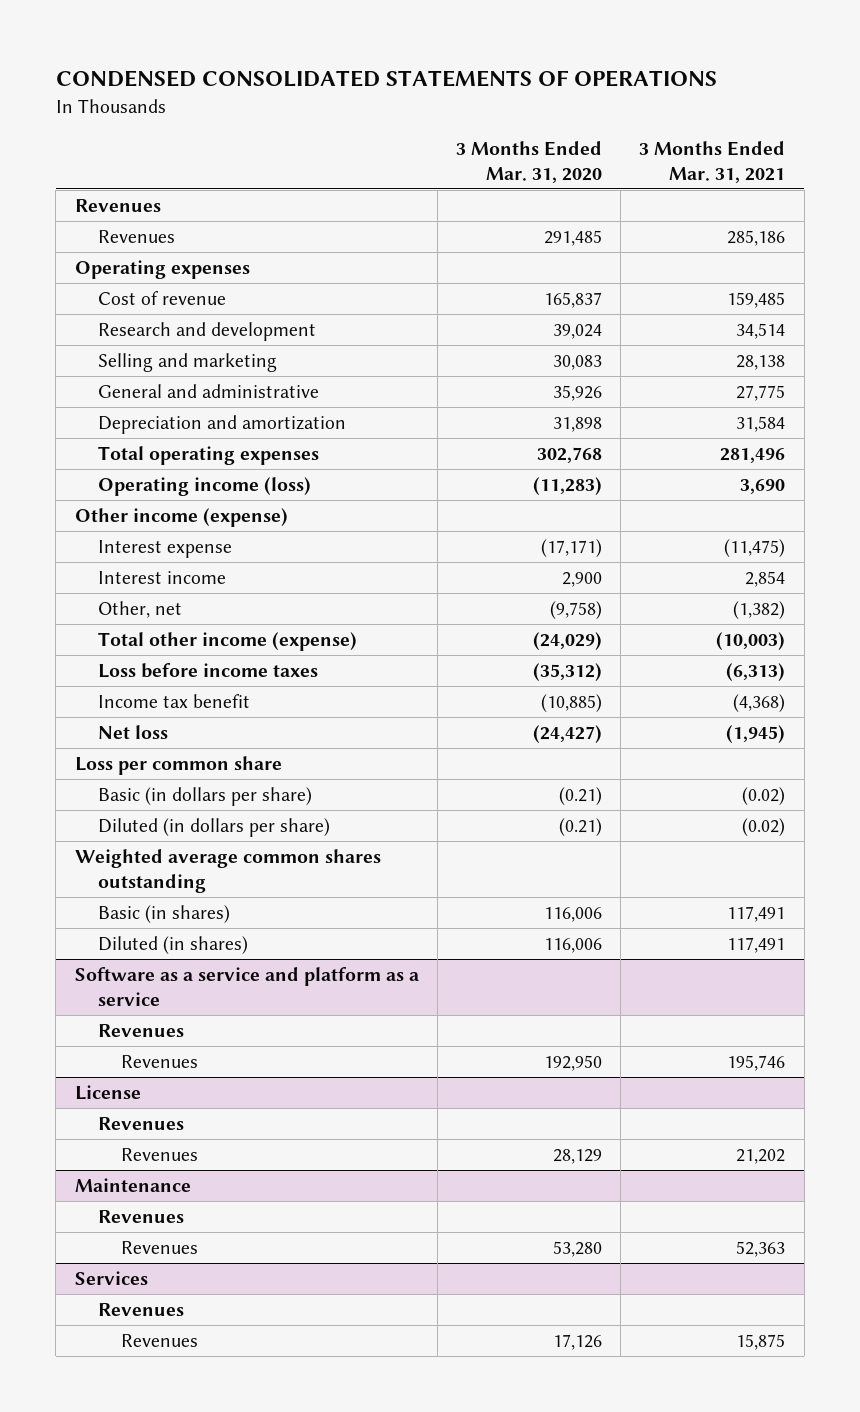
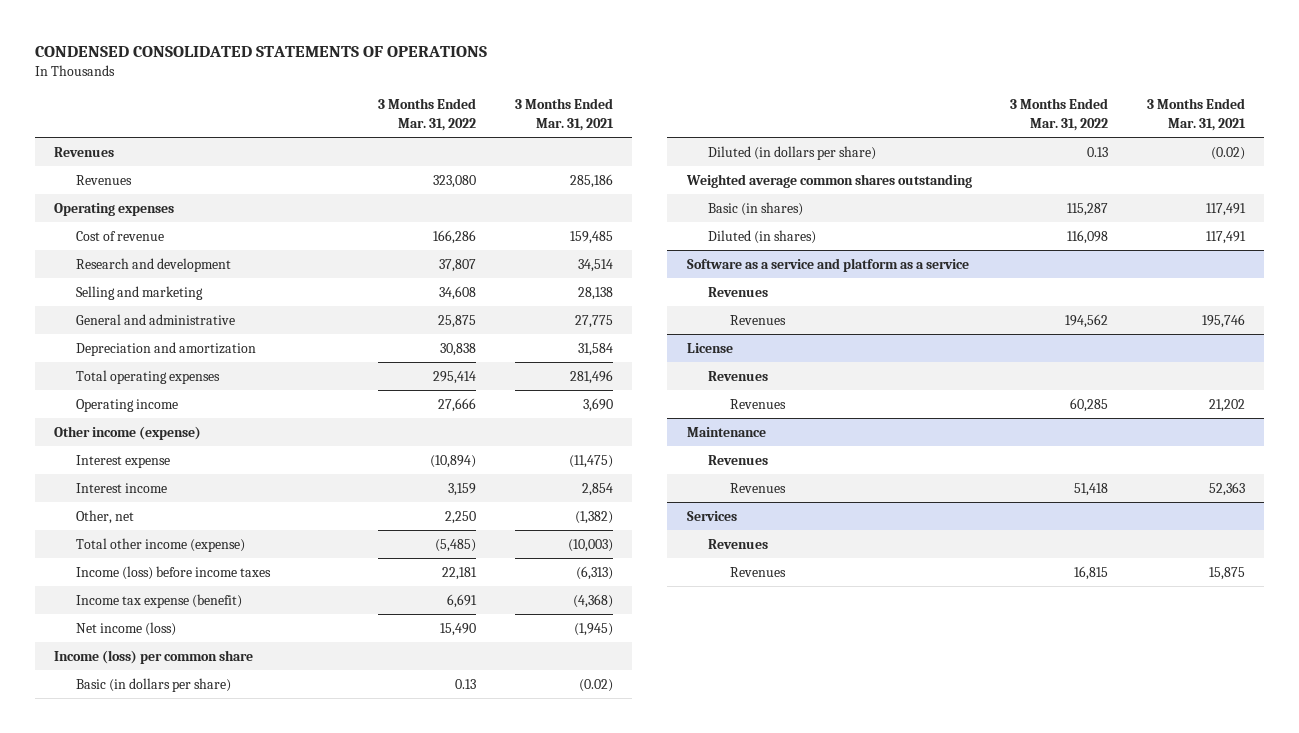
- | 3 Months Ended Mar. 31, 2020 | 3 Months Ended Mar. 31, 2021
+ | 3 Months Ended Mar. 31, 2022 | 3 Months Ended Mar. 31, 2021
- Operating income (loss) | (11,283) | 3,690
+ Operating income | 27,666 | 3,690
- Loss before income taxes | (35,312) | (6,313)
- Income tax benefit | (10,885) | (4,368)
- Net loss | (24,427) | (1,945)
- Loss per common share
+ Income (loss) before income taxes | 22,181 | (6,313)
+ Income tax expense (benefit) | 6,691 | (4,368)
+ Net income (loss) | 15,490 | (1,945)
+ Income (loss) per common share

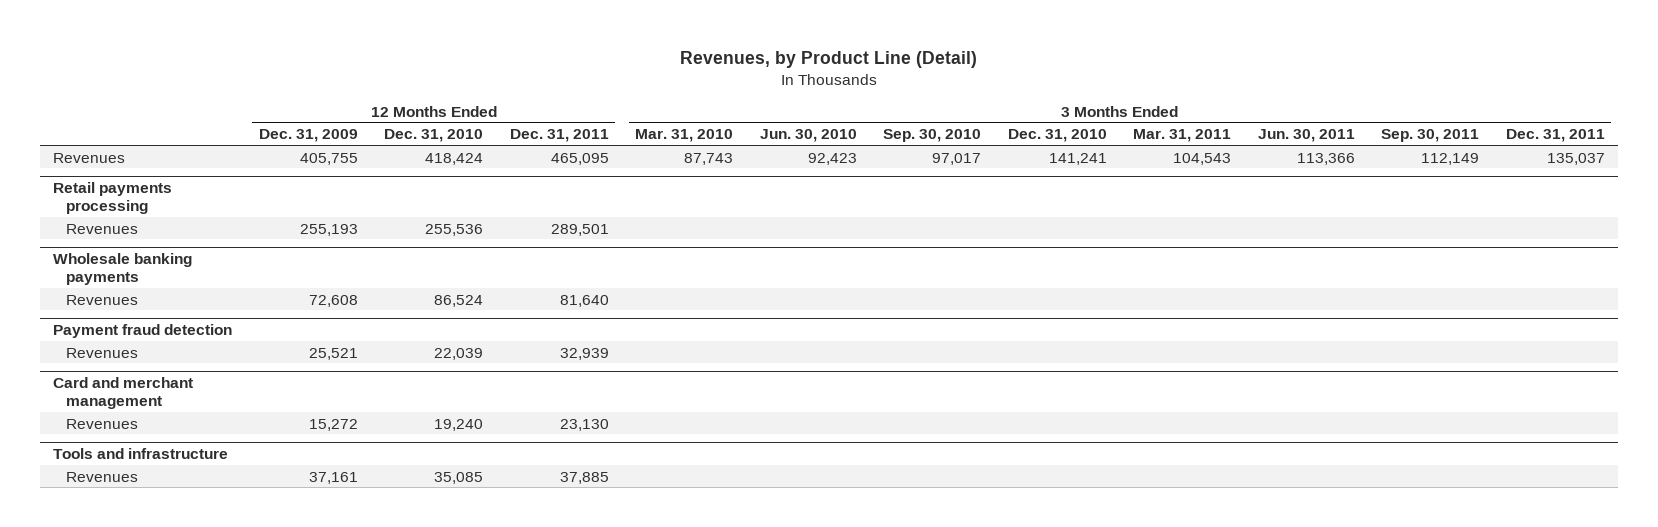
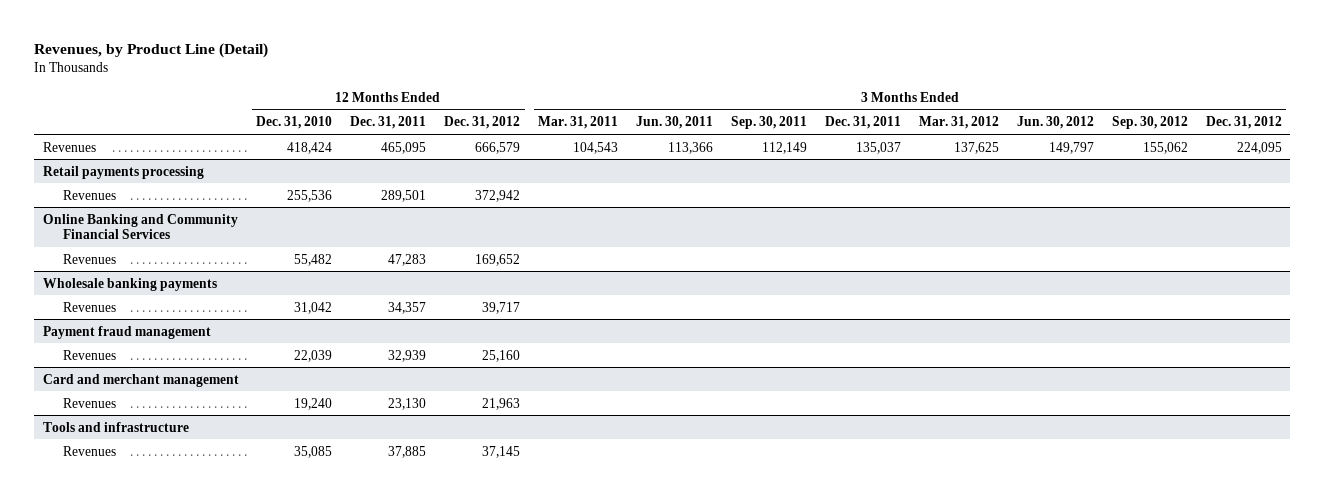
- | 12 Months Ended Dec. 31, 2009 | 12 Months Ended Dec. 31, 2010 | 12 Months Ended Dec. 31, 2011 | 3 Months Ended Mar. 31, 2010 | 3 Months Ended Jun. 30, 2010 | 3 Months Ended Sep. 30, 2010 | 3 Months Ended Dec. 31, 2010 | 3 Months Ended Mar. 31, 2011 | 3 Months Ended Jun. 30, 2011 | 3 Months Ended Sep. 30, 2011 | 3 Months Ended Dec. 31, 2011
+ | 12 Months Ended Dec. 31, 2010 | 12 Months Ended Dec. 31, 2011 | 12 Months Ended Dec. 31, 2012 | 3 Months Ended Mar. 31, 2011 | 3 Months Ended Jun. 30, 2011 | 3 Months Ended Sep. 30, 2011 | 3 Months Ended Dec. 31, 2011 | 3 Months Ended Mar. 31, 2012 | 3 Months Ended Jun. 30, 2012 | 3 Months Ended Sep. 30, 2012 | 3 Months Ended Dec. 31, 2012
+ Online Banking and Community Financial Services
+ Revenues | 55,482 | 47,283 | 169,652 | | | | | | | |
@ Wholesale banking payments
- Revenues | 72,608 | 86,524 | 81,640 | | | | | | | |
- Payment fraud detection
@ Wholesale banking payments
+ Revenues | 31,042 | 34,357 | 39,717 | | | | | | | |
+ Payment fraud management

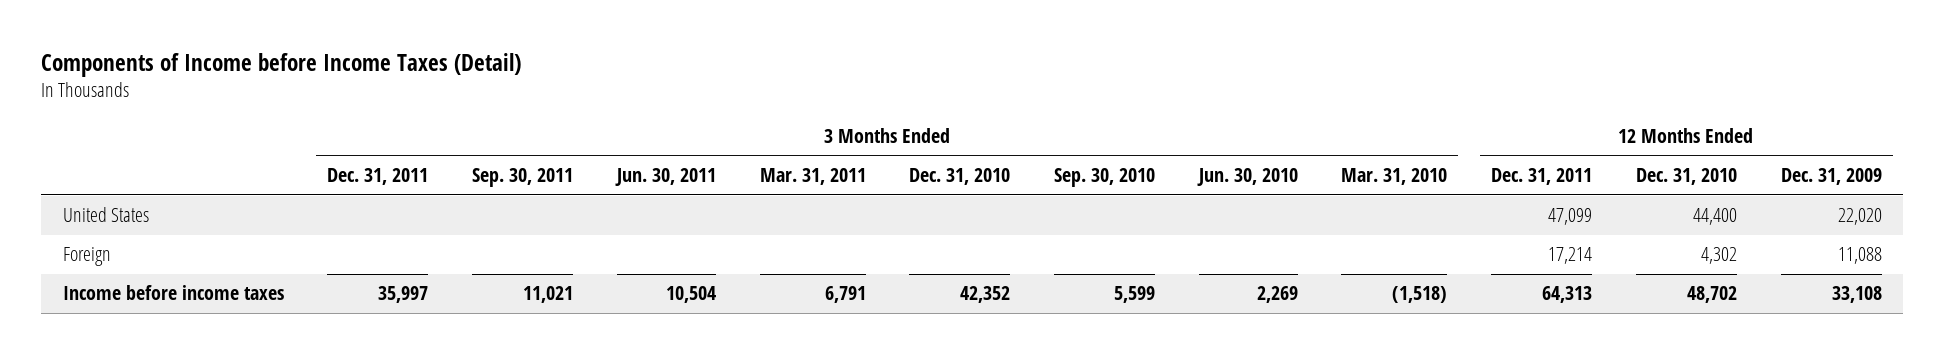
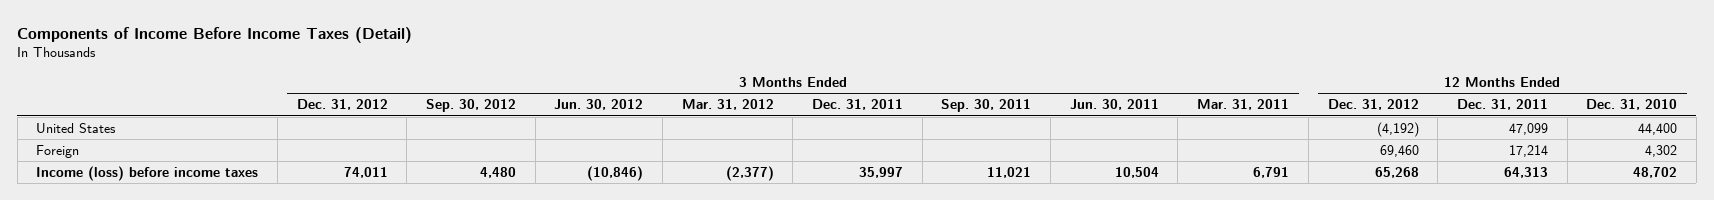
- Components of Income before Income Taxes (Detail)
+ Components of Income Before Income Taxes (Detail)
- | 3 Months Ended Dec. 31, 2011 | 3 Months Ended Sep. 30, 2011 | 3 Months Ended Jun. 30, 2011 | 3 Months Ended Mar. 31, 2011 | 3 Months Ended Dec. 31, 2010 | 3 Months Ended Sep. 30, 2010 | 3 Months Ended Jun. 30, 2010 | 3 Months Ended Mar. 31, 2010 | 12 Months Ended Dec. 31, 2011 | 12 Months Ended Dec. 31, 2010 | 12 Months Ended Dec. 31, 2009
+ | 3 Months Ended Dec. 31, 2012 | 3 Months Ended Sep. 30, 2012 | 3 Months Ended Jun. 30, 2012 | 3 Months Ended Mar. 31, 2012 | 3 Months Ended Dec. 31, 2011 | 3 Months Ended Sep. 30, 2011 | 3 Months Ended Jun. 30, 2011 | 3 Months Ended Mar. 31, 2011 | 12 Months Ended Dec. 31, 2012 | 12 Months Ended Dec. 31, 2011 | 12 Months Ended Dec. 31, 2010
- Income before income taxes | 35,997 | 11,021 | 10,504 | 6,791 | 42,352 | 5,599 | 2,269 | (1,518) | 64,313 | 48,702 | 33,108
+ Income (loss) before income taxes | 74,011 | 4,480 | (10,846) | (2,377) | 35,997 | 11,021 | 10,504 | 6,791 | 65,268 | 64,313 | 48,702

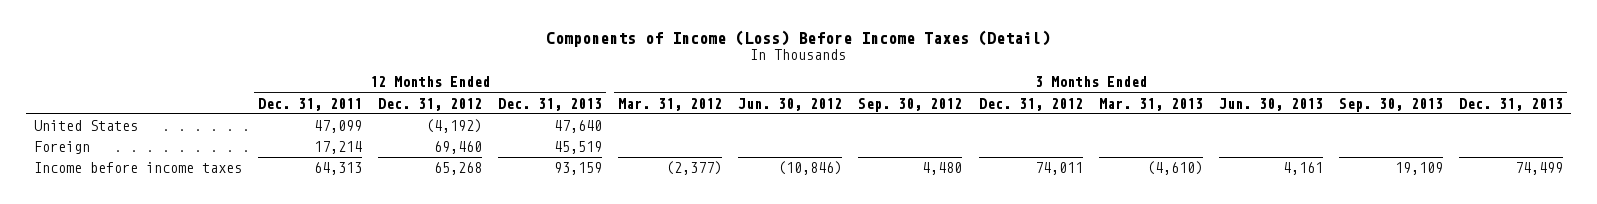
- Components of Income Before Income Taxes (Detail)
+ Components of Income (Loss) Before Income Taxes (Detail)
- | 3 Months Ended Dec. 31, 2012 | 3 Months Ended Sep. 30, 2012 | 3 Months Ended Jun. 30, 2012 | 3 Months Ended Mar. 31, 2012 | 3 Months Ended Dec. 31, 2011 | 3 Months Ended Sep. 30, 2011 | 3 Months Ended Jun. 30, 2011 | 3 Months Ended Mar. 31, 2011 | 12 Months Ended Dec. 31, 2012 | 12 Months Ended Dec. 31, 2011 | 12 Months Ended Dec. 31, 2010
+ | 12 Months Ended Dec. 31, 2011 | 12 Months Ended Dec. 31, 2012 | 12 Months Ended Dec. 31, 2013 | 3 Months Ended Mar. 31, 2012 | 3 Months Ended Jun. 30, 2012 | 3 Months Ended Sep. 30, 2012 | 3 Months Ended Dec. 31, 2012 | 3 Months Ended Mar. 31, 2013 | 3 Months Ended Jun. 30, 2013 | 3 Months Ended Sep. 30, 2013 | 3 Months Ended Dec. 31, 2013
- Income (loss) before income taxes | 74,011 | 4,480 | (10,846) | (2,377) | 35,997 | 11,021 | 10,504 | 6,791 | 65,268 | 64,313 | 48,702
+ Income before income taxes | 64,313 | 65,268 | 93,159 | (2,377) | (10,846) | 4,480 | 74,011 | (4,610) | 4,161 | 19,109 | 74,499

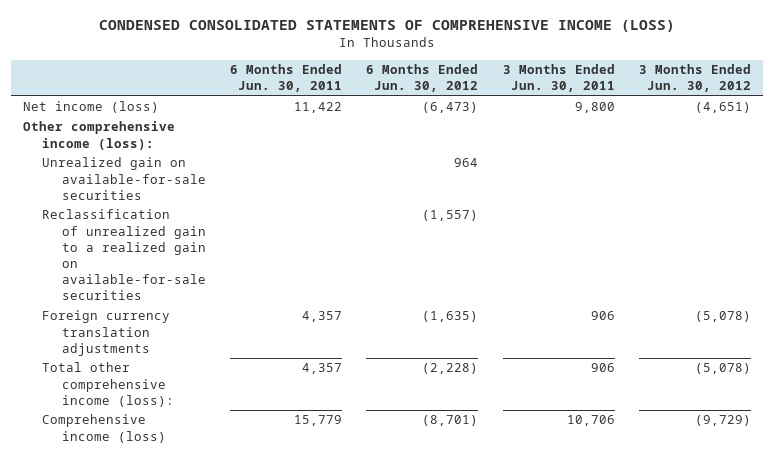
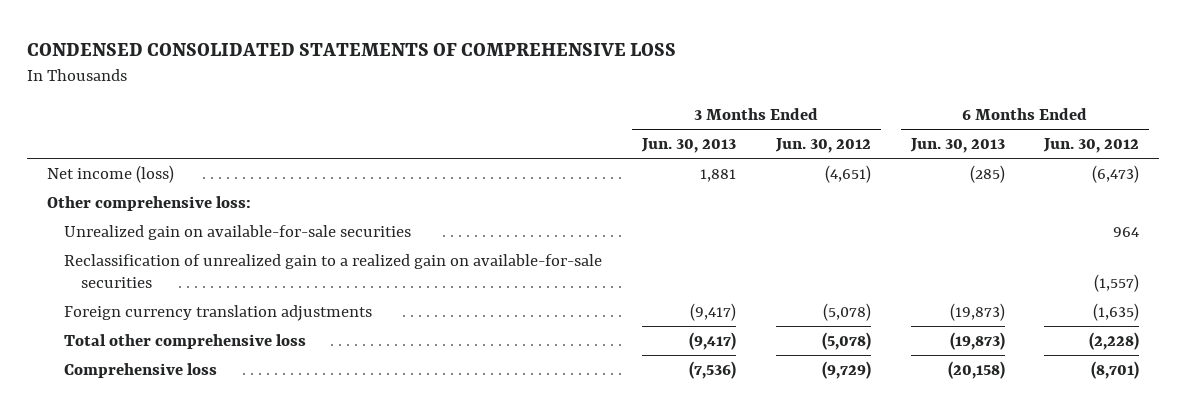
- CONDENSED CONSOLIDATED STATEMENTS OF COMPREHENSIVE INCOME (LOSS)
+ CONDENSED CONSOLIDATED STATEMENTS OF COMPREHENSIVE LOSS
- | 6 Months Ended Jun. 30, 2011 | 6 Months Ended Jun. 30, 2012 | 3 Months Ended Jun. 30, 2011 | 3 Months Ended Jun. 30, 2012
+ | 3 Months Ended Jun. 30, 2013 | 3 Months Ended Jun. 30, 2012 | 6 Months Ended Jun. 30, 2013 | 6 Months Ended Jun. 30, 2012
- Other comprehensive income (loss):
+ Other comprehensive loss:
- Total other comprehensive income (loss): | 4,357 | (2,228) | 906 | (5,078)
- Comprehensive income (loss) | 15,779 | (8,701) | 10,706 | (9,729)
+ Total other comprehensive loss | (9,417) | (5,078) | (19,873) | (2,228)
+ Comprehensive loss | (7,536) | (9,729) | (20,158) | (8,701)

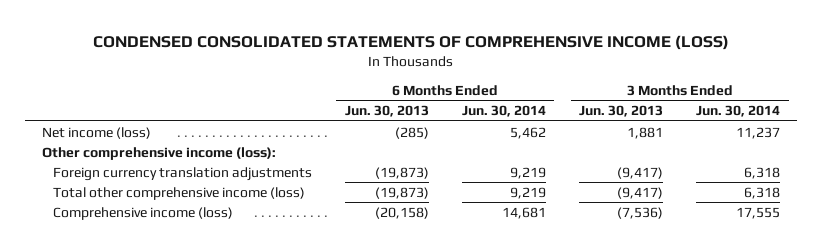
- CONDENSED CONSOLIDATED STATEMENTS OF COMPREHENSIVE LOSS
+ CONDENSED CONSOLIDATED STATEMENTS OF COMPREHENSIVE INCOME (LOSS)
- | 3 Months Ended Jun. 30, 2013 | 3 Months Ended Jun. 30, 2012 | 6 Months Ended Jun. 30, 2013 | 6 Months Ended Jun. 30, 2012
+ | 6 Months Ended Jun. 30, 2013 | 6 Months Ended Jun. 30, 2014 | 3 Months Ended Jun. 30, 2013 | 3 Months Ended Jun. 30, 2014
- Other comprehensive loss:
- Unrealized gain on available-for-sale securities | | | | 964
- Reclassification of unrealized gain to a realized gain on available-for-sale securities | | | | (1,557)
+ Other comprehensive income (loss):
- Total other comprehensive loss | (9,417) | (5,078) | (19,873) | (2,228)
- Comprehensive loss | (7,536) | (9,729) | (20,158) | (8,701)
+ Total other comprehensive income (loss) | (19,873) | 9,219 | (9,417) | 6,318
+ Comprehensive income (loss) | (20,158) | 14,681 | (7,536) | 17,555

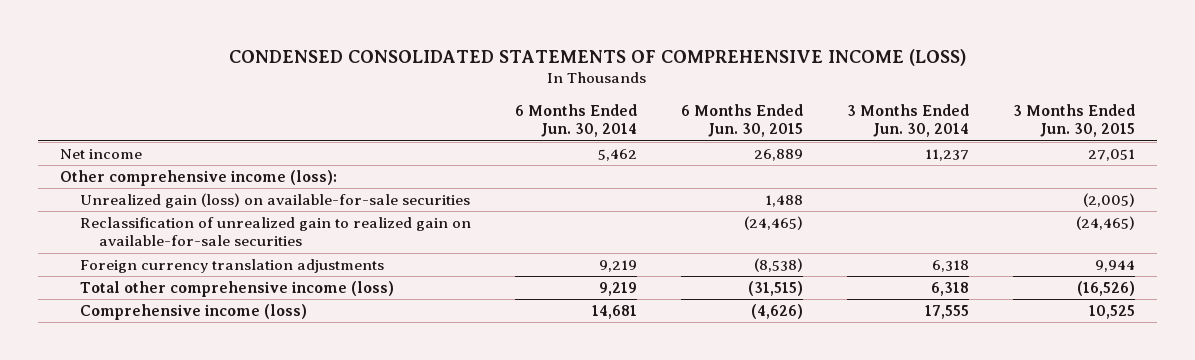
- | 6 Months Ended Jun. 30, 2013 | 6 Months Ended Jun. 30, 2014 | 3 Months Ended Jun. 30, 2013 | 3 Months Ended Jun. 30, 2014
+ | 6 Months Ended Jun. 30, 2014 | 6 Months Ended Jun. 30, 2015 | 3 Months Ended Jun. 30, 2014 | 3 Months Ended Jun. 30, 2015
- Net income (loss) | (285) | 5,462 | 1,881 | 11,237
+ Net income | 5,462 | 26,889 | 11,237 | 27,051
+ Unrealized gain (loss) on available-for-sale securities | | 1,488 | | (2,005)
+ Reclassification of unrealized gain to realized gain on available-for-sale securities | | (24,465) | | (24,465)

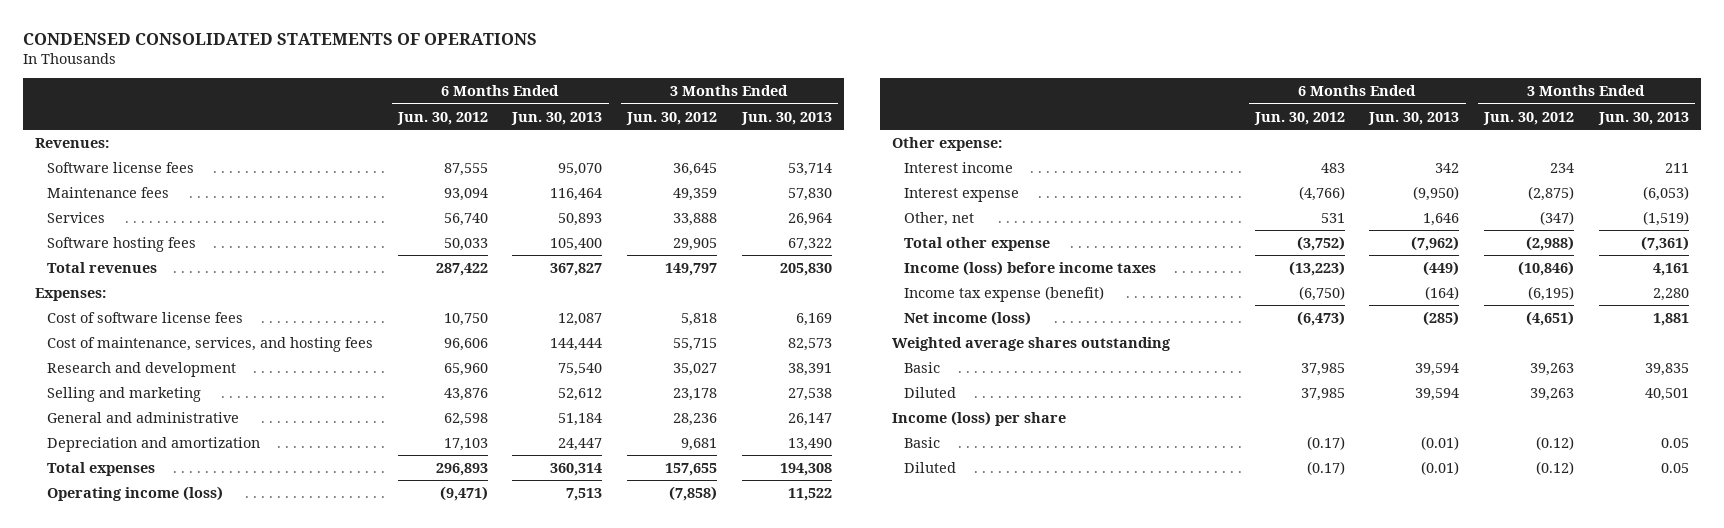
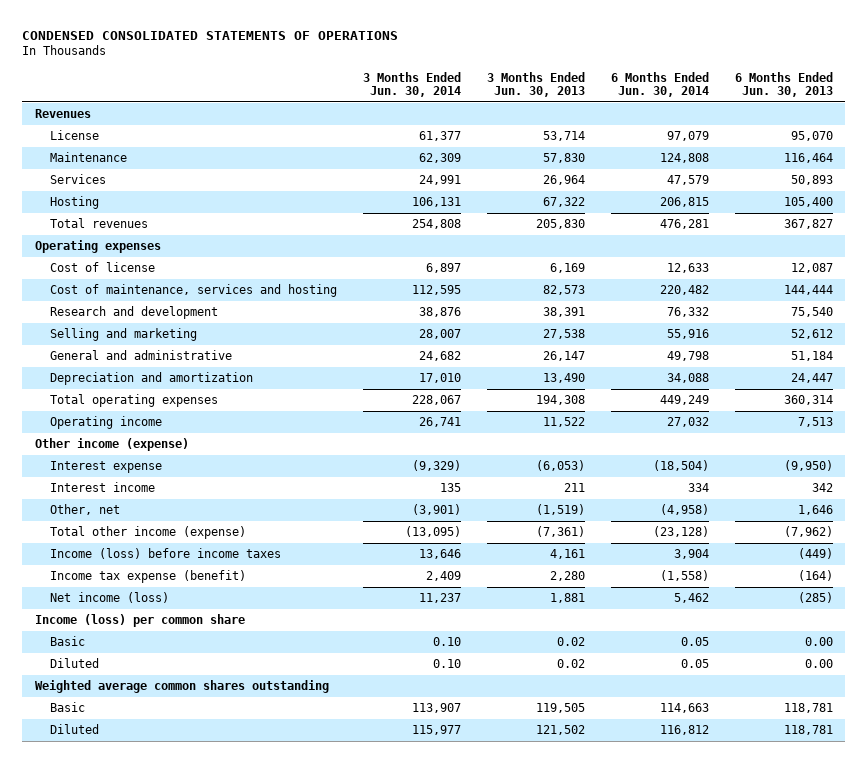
- | 6 Months Ended Jun. 30, 2012 | 6 Months Ended Jun. 30, 2013 | 3 Months Ended Jun. 30, 2012 | 3 Months Ended Jun. 30, 2013
+ | 3 Months Ended Jun. 30, 2014 | 3 Months Ended Jun. 30, 2013 | 6 Months Ended Jun. 30, 2014 | 6 Months Ended Jun. 30, 2013
- Revenues:
- Software license fees | 87,555 | 95,070 | 36,645 | 53,714
- Maintenance fees | 93,094 | 116,464 | 49,359 | 57,830
+ Revenues
+ License | 61,377 | 53,714 | 97,079 | 95,070
+ Maintenance | 62,309 | 57,830 | 124,808 | 116,464
- Software hosting fees | 50,033 | 105,400 | 29,905 | 67,322
+ Hosting | 106,131 | 67,322 | 206,815 | 105,400
- Expenses:
- Cost of software license fees | 10,750 | 12,087 | 5,818 | 6,169
- Cost of maintenance, services, and hosting fees | 96,606 | 144,444 | 55,715 | 82,573
+ Operating expenses
+ Cost of license | 6,897 | 6,169 | 12,633 | 12,087
+ Cost of maintenance, services and hosting | 112,595 | 82,573 | 220,482 | 144,444
- Total expenses | 296,893 | 360,314 | 157,655 | 194,308
- Operating income (loss) | (9,471) | 7,513 | (7,858) | 11,522
- Other expense:
+ Total operating expenses | 228,067 | 194,308 | 449,249 | 360,314
+ Operating income | 26,741 | 11,522 | 27,032 | 7,513
+ Other income (expense)
moved down: Interest income | 135 | 211 | 334 | 342
- Total other expense | (3,752) | (7,962) | (2,988) | (7,361)
+ Total other income (expense) | (13,095) | (7,361) | (23,128) | (7,962)
- Weighted average shares outstanding
- Basic | 37,985 | 39,594 | 39,263 | 39,835
- Diluted | 37,985 | 39,594 | 39,263 | 40,501
- Income (loss) per share
- Basic | (0.17) | (0.01) | (0.12) | 0.05
- Diluted | (0.17) | (0.01) | (0.12) | 0.05
+ Income (loss) per common share
+ Basic | 0.10 | 0.02 | 0.05 | 0.00
+ Diluted | 0.10 | 0.02 | 0.05 | 0.00
+ Weighted average common shares outstanding
+ Basic | 113,907 | 119,505 | 114,663 | 118,781
+ Diluted | 115,977 | 121,502 | 116,812 | 118,781

